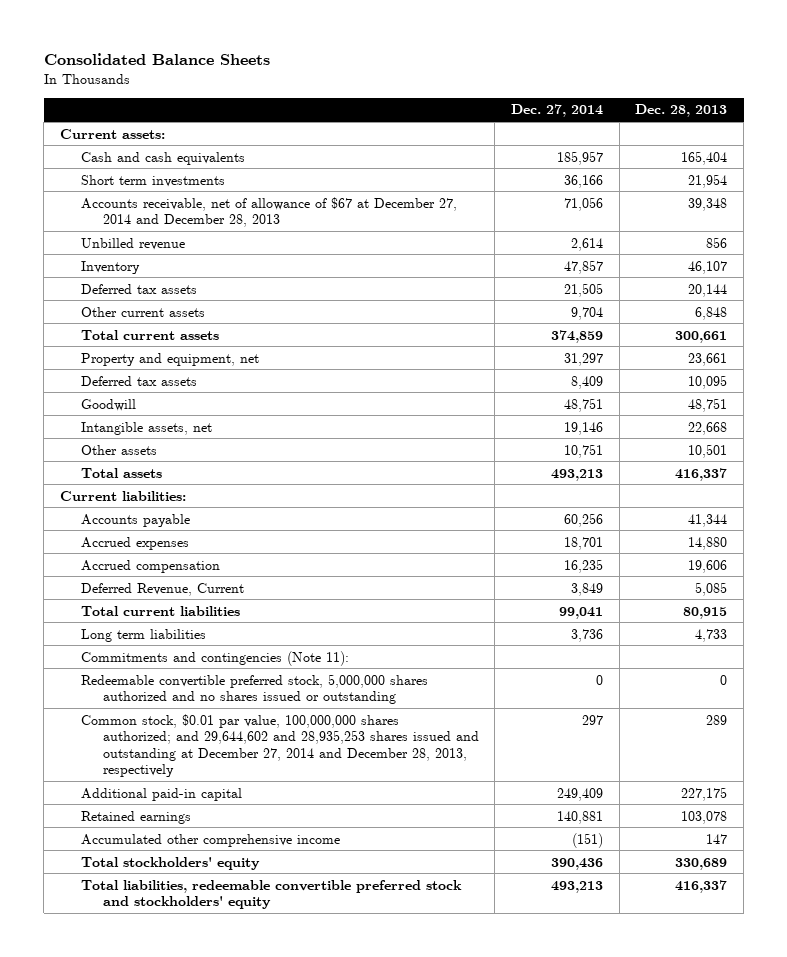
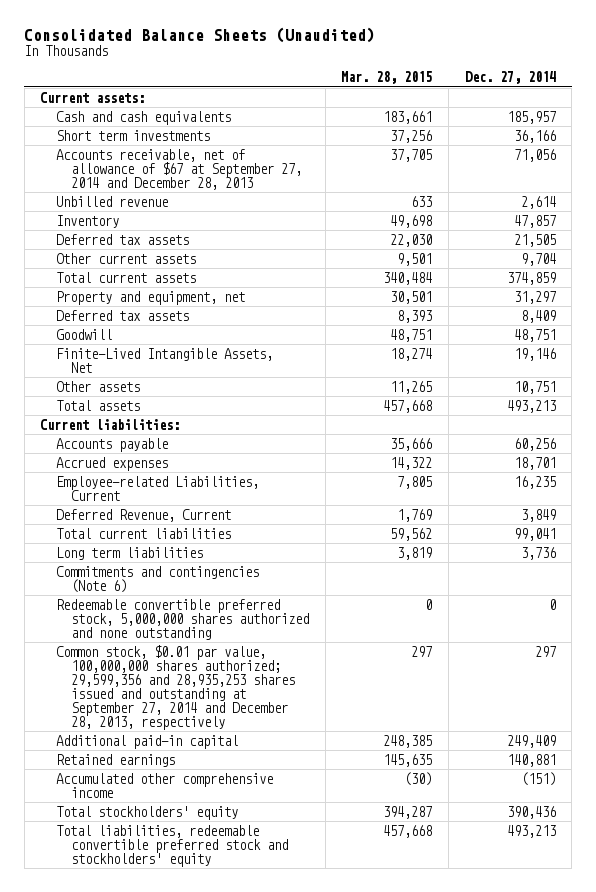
- Consolidated Balance Sheets
+ Consolidated Balance Sheets (Unaudited)
- | Dec. 27, 2014 | Dec. 28, 2013
+ | Mar. 28, 2015 | Dec. 27, 2014
- Accounts receivable, net of allowance of $67 at December 27, 2014 and December 28, 2013 | 71,056 | 39,348
+ Accounts receivable, net of allowance of $67 at September 27, 2014 and December 28, 2013 | 37,705 | 71,056
- Intangible assets, net | 19,146 | 22,668
+ Finite-Lived Intangible Assets, Net | 18,274 | 19,146
- Accrued compensation | 16,235 | 19,606
+ Employee-related Liabilities, Current | 7,805 | 16,235
- Commitments and contingencies (Note 11):
- Redeemable convertible preferred stock, 5,000,000 shares authorized and no shares issued or outstanding | 0 | 0
- Common stock, $0.01 par value, 100,000,000 shares authorized; and 29,644,602 and 28,935,253 shares issued and outstanding at December 27, 2014 and December 28, 2013, respectively | 297 | 289
+ Commitments and contingencies (Note 6)
+ Redeemable convertible preferred stock, 5,000,000 shares authorized and none outstanding | 0 | 0
+ Common stock, $0.01 par value, 100,000,000 shares authorized; 29,599,356 and 28,935,253 shares issued and outstanding at September 27, 2014 and December 28, 2013, respectively | 297 | 297

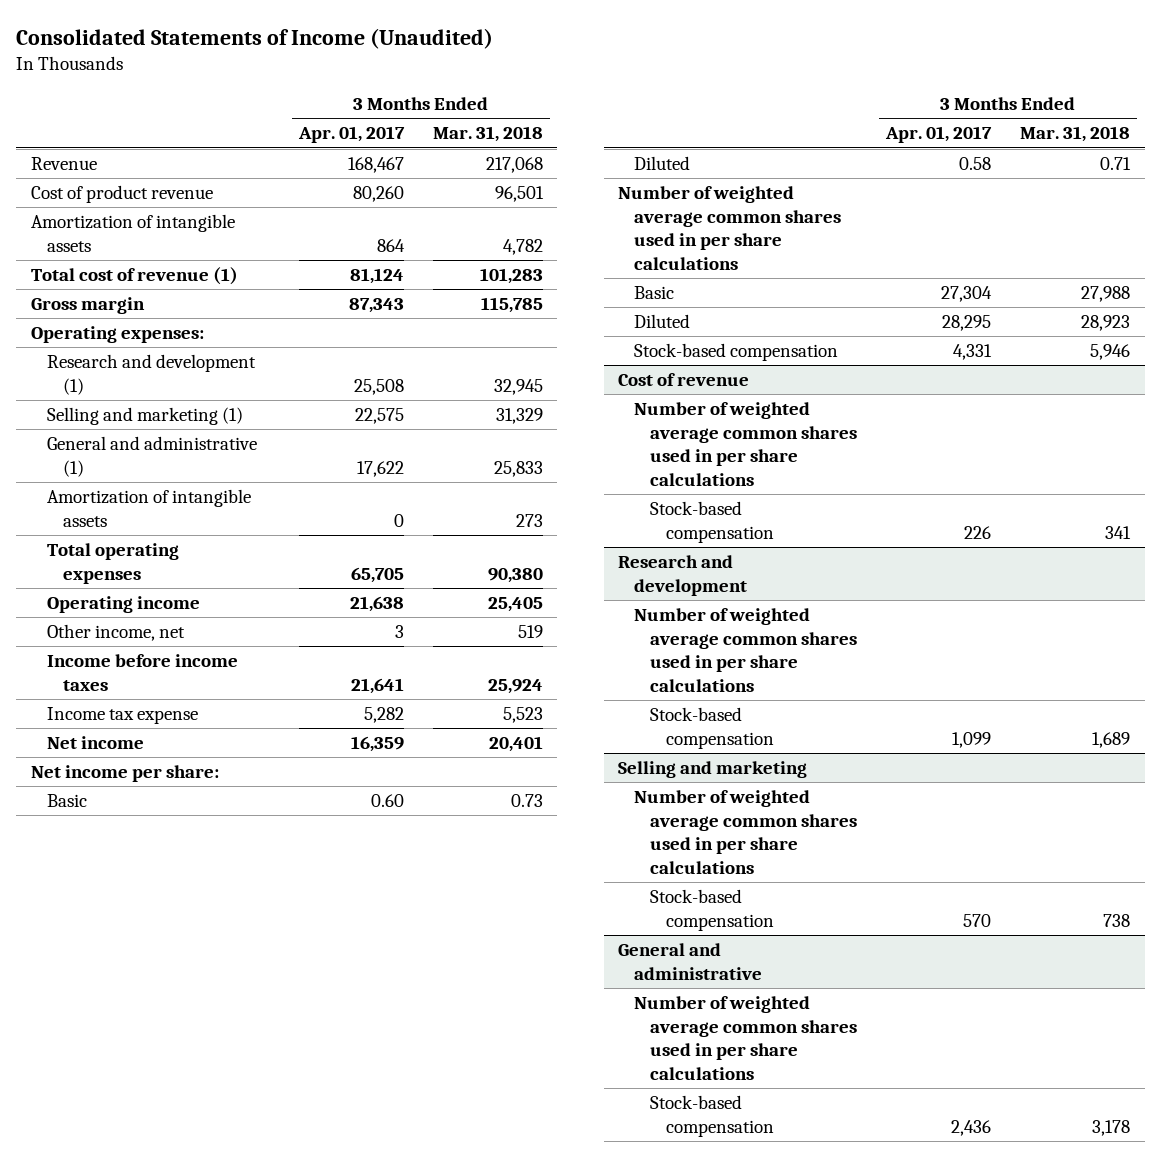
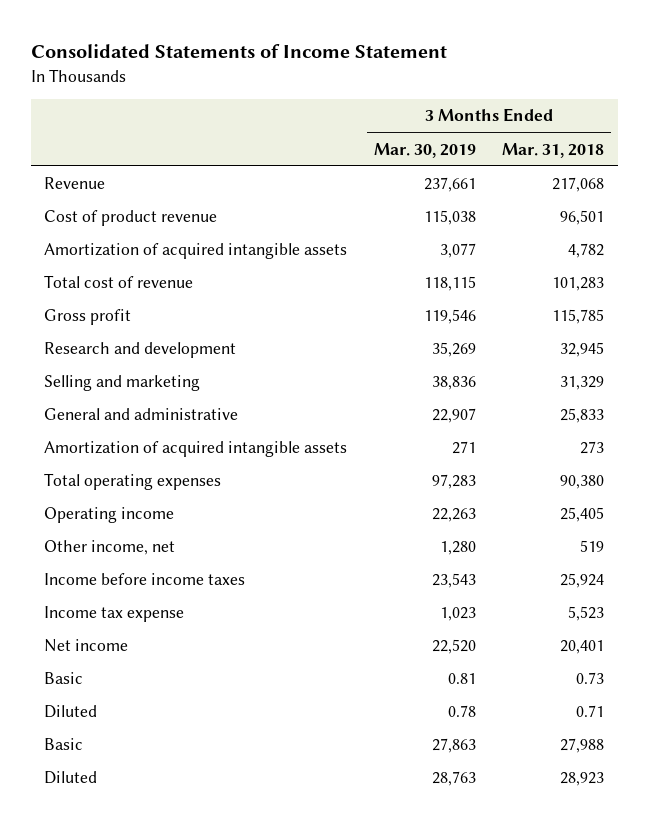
- Consolidated Statements of Income (Unaudited)
+ Consolidated Statements of Income Statement
- | 3 Months Ended Apr. 01, 2017 | 3 Months Ended Mar. 31, 2018
+ | 3 Months Ended Mar. 30, 2019 | 3 Months Ended Mar. 31, 2018
- Amortization of intangible assets | 864 | 4,782
- Total cost of revenue (1) | 81,124 | 101,283
- Gross margin | 87,343 | 115,785
- Operating expenses:
- Research and development (1) | 25,508 | 32,945
- Selling and marketing (1) | 22,575 | 31,329
- General and administrative (1) | 17,622 | 25,833
- Amortization of intangible assets | 0 | 273
+ Amortization of acquired intangible assets | 3,077 | 4,782
+ Total cost of revenue | 118,115 | 101,283
+ Gross profit | 119,546 | 115,785
+ Research and development | 35,269 | 32,945
+ Selling and marketing | 38,836 | 31,329
+ General and administrative | 22,907 | 25,833
+ Amortization of acquired intangible assets | 271 | 273
- Net income per share:
- Number of weighted average common shares used in per share calculations
- Stock-based compensation | 4,331 | 5,946
- Cost of revenue
- Number of weighted average common shares used in per share calculations
- Stock-based compensation | 226 | 341
- Research and development
- Number of weighted average common shares used in per share calculations
- Stock-based compensation | 1,099 | 1,689
- Selling and marketing
- Number of weighted average common shares used in per share calculations
- Stock-based compensation | 570 | 738
- General and administrative
- Number of weighted average common shares used in per share calculations
- Stock-based compensation | 2,436 | 3,178

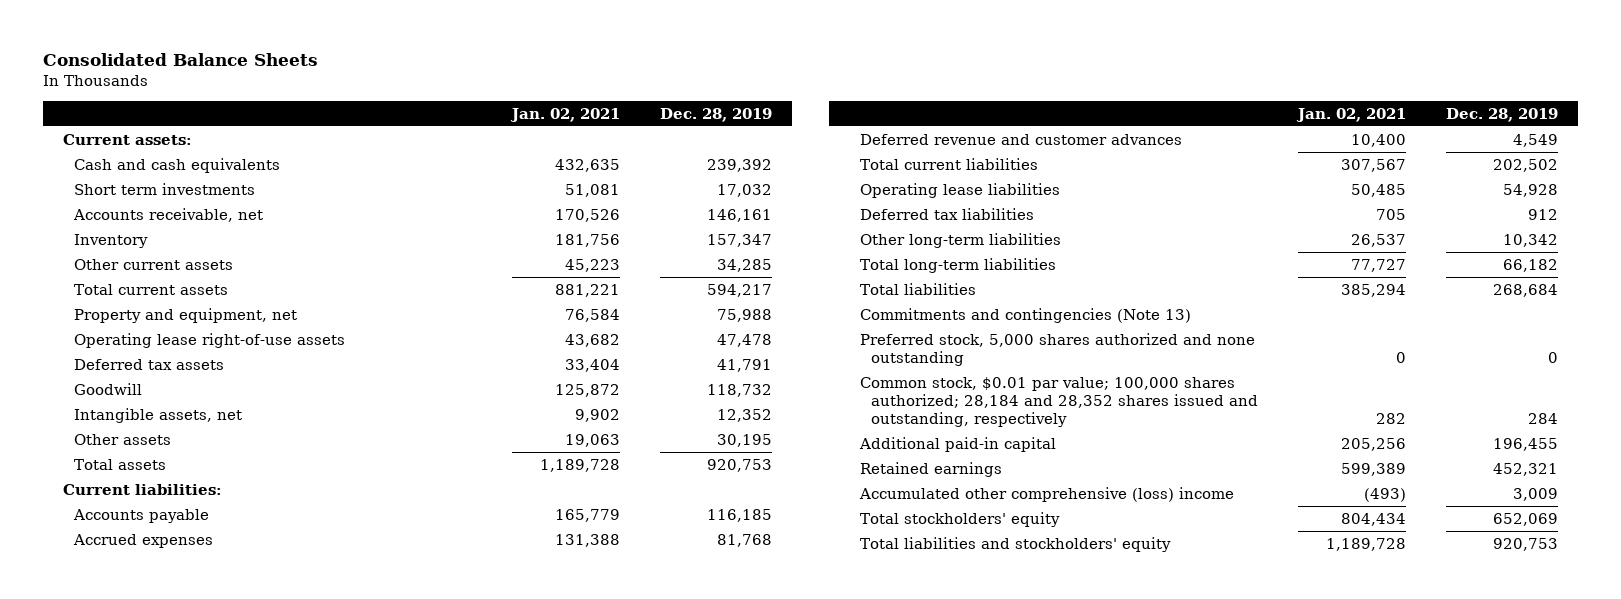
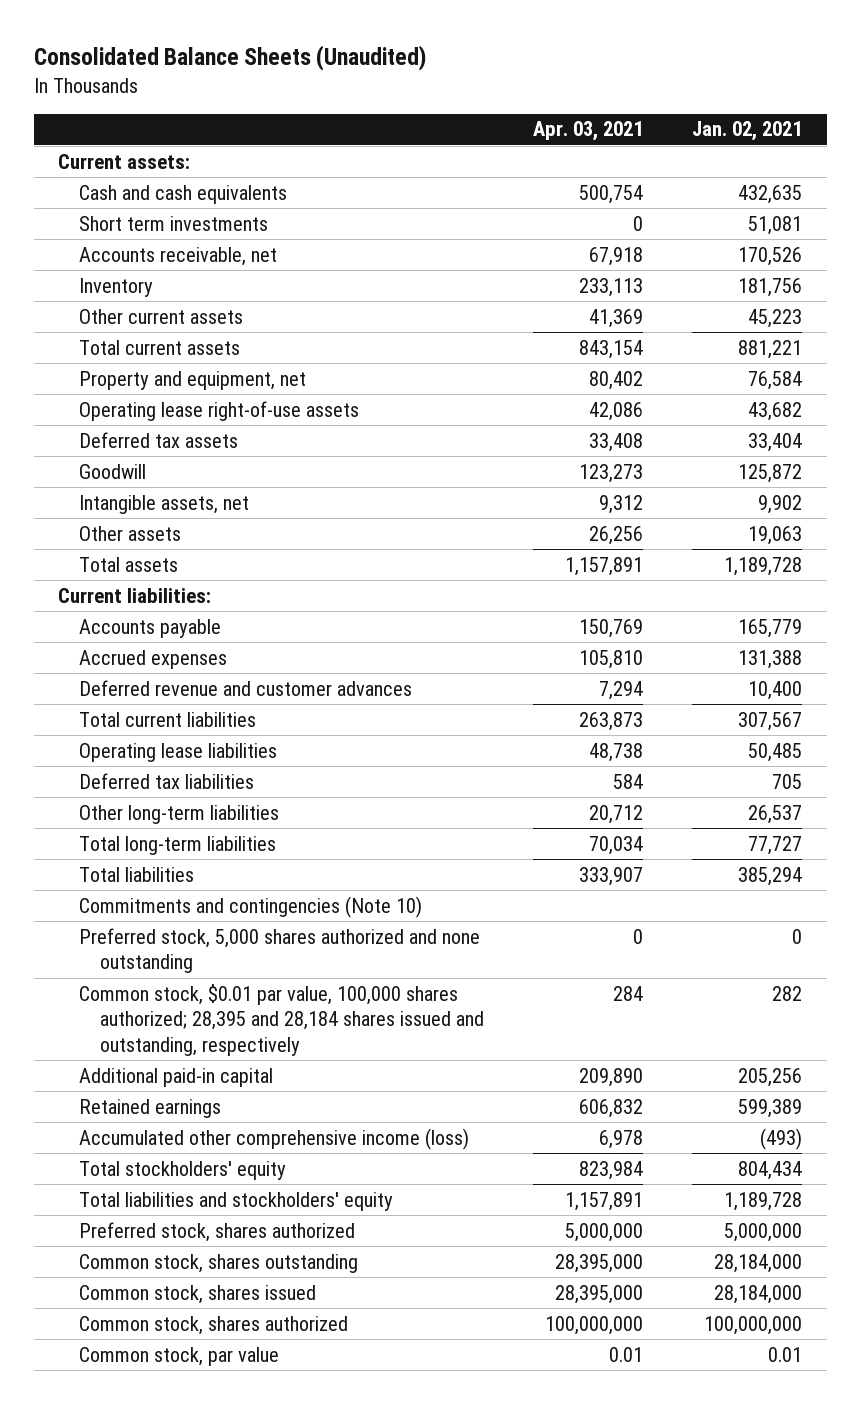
- Consolidated Balance Sheets
+ Consolidated Balance Sheets (Unaudited)
- | Jan. 02, 2021 | Dec. 28, 2019
+ | Apr. 03, 2021 | Jan. 02, 2021
- Commitments and contingencies (Note 13)
+ Commitments and contingencies (Note 10)
- Common stock, $0.01 par value; 100,000 shares authorized; 28,184 and 28,352 shares issued and outstanding, respectively | 282 | 284
+ Common stock, $0.01 par value, 100,000 shares authorized; 28,395 and 28,184 shares issued and outstanding, respectively | 284 | 282
- Accumulated other comprehensive (loss) income | (493) | 3,009
+ Accumulated other comprehensive income (loss) | 6,978 | (493)
+ Preferred stock, shares authorized | 5,000,000 | 5,000,000
+ Common stock, shares outstanding | 28,395,000 | 28,184,000
+ Common stock, shares issued | 28,395,000 | 28,184,000
+ Common stock, shares authorized | 100,000,000 | 100,000,000
+ Common stock, par value | 0.01 | 0.01

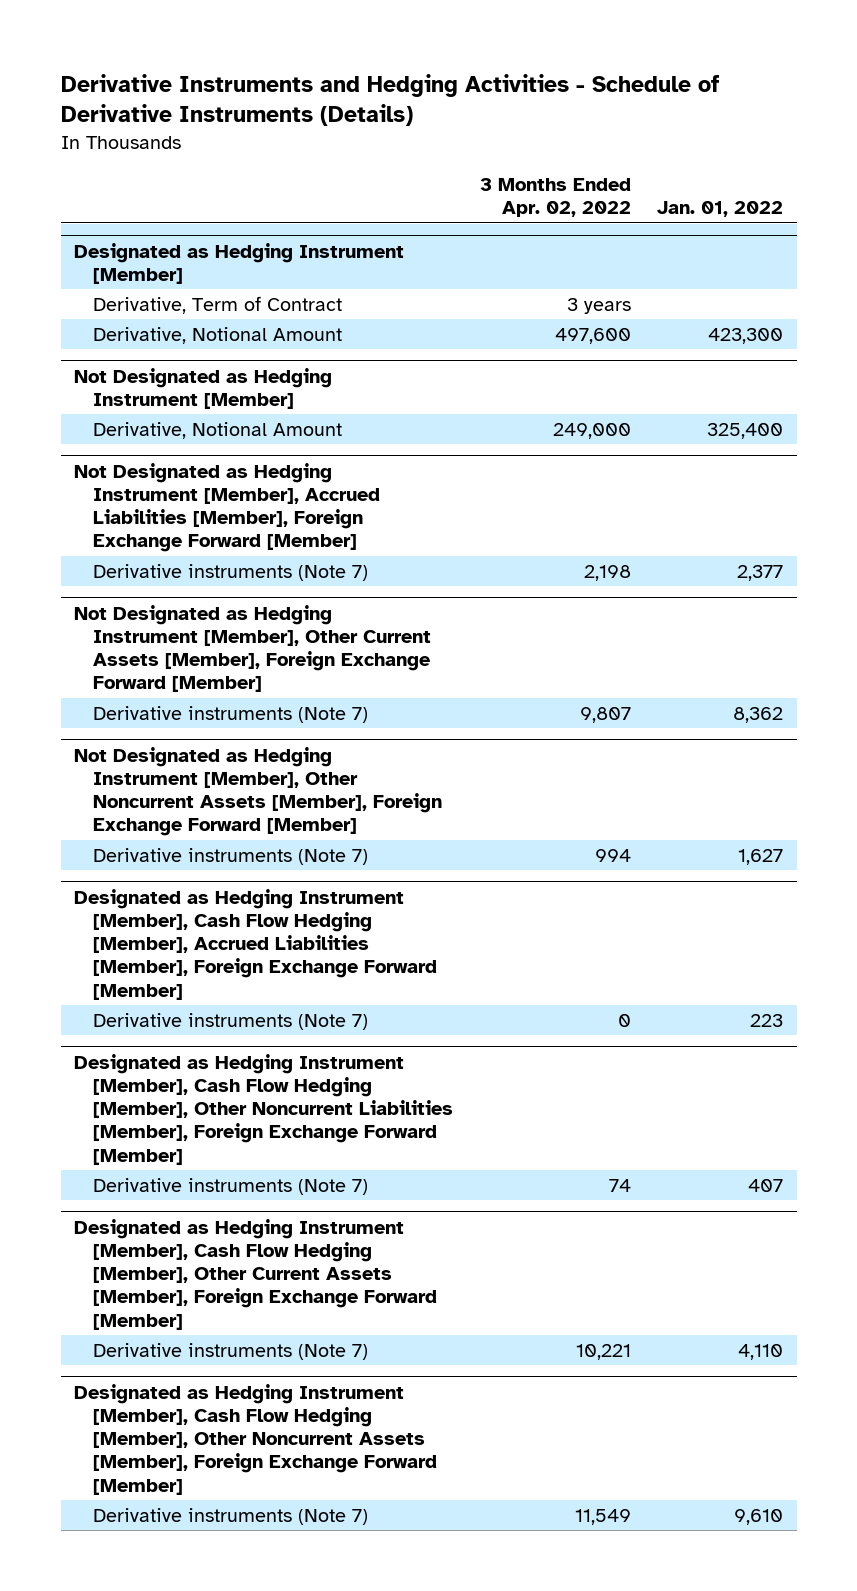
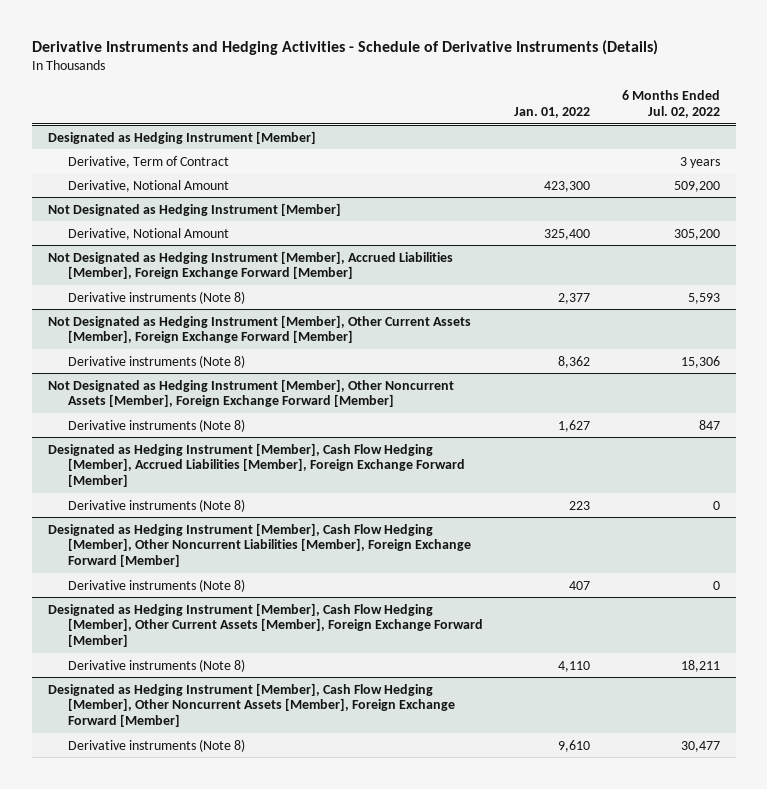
- | 3 Months Ended Apr. 02, 2022 | Jan. 01, 2022
+ | Jan. 01, 2022 | 6 Months Ended Jul. 02, 2022
@ Not Designated as Hedging Instrument [Member], Accrued Liabilities [Member], Foreign Exchange Forward [Member]
- Derivative instruments (Note 7) | 2,198 | 2,377
+ Derivative instruments (Note 8) | 2,377 | 5,593
@ Not Designated as Hedging Instrument [Member], Other Current Assets [Member], Foreign Exchange Forward [Member]
- Derivative instruments (Note 7) | 9,807 | 8,362
+ Derivative instruments (Note 8) | 8,362 | 15,306
@ Not Designated as Hedging Instrument [Member], Other Noncurrent Assets [Member], Foreign Exchange Forward [Member]
- Derivative instruments (Note 7) | 994 | 1,627
+ Derivative instruments (Note 8) | 1,627 | 847
@ Designated as Hedging Instrument [Member], Cash Flow Hedging [Member], Accrued Liabilities [Member], Foreign Exchange Forward [Member]
- Derivative instruments (Note 7) | 0 | 223
+ Derivative instruments (Note 8) | 223 | 0
@ Designated as Hedging Instrument [Member], Cash Flow Hedging [Member], Other Noncurrent Liabilities [Member], Foreign Exchange Forward [Member]
- Derivative instruments (Note 7) | 74 | 407
+ Derivative instruments (Note 8) | 407 | 0
@ Designated as Hedging Instrument [Member], Cash Flow Hedging [Member], Other Current Assets [Member], Foreign Exchange Forward [Member]
- Derivative instruments (Note 7) | 10,221 | 4,110
+ Derivative instruments (Note 8) | 4,110 | 18,211
@ Designated as Hedging Instrument [Member], Cash Flow Hedging [Member], Other Noncurrent Assets [Member], Foreign Exchange Forward [Member]
- Derivative instruments (Note 7) | 11,549 | 9,610
+ Derivative instruments (Note 8) | 9,610 | 30,477

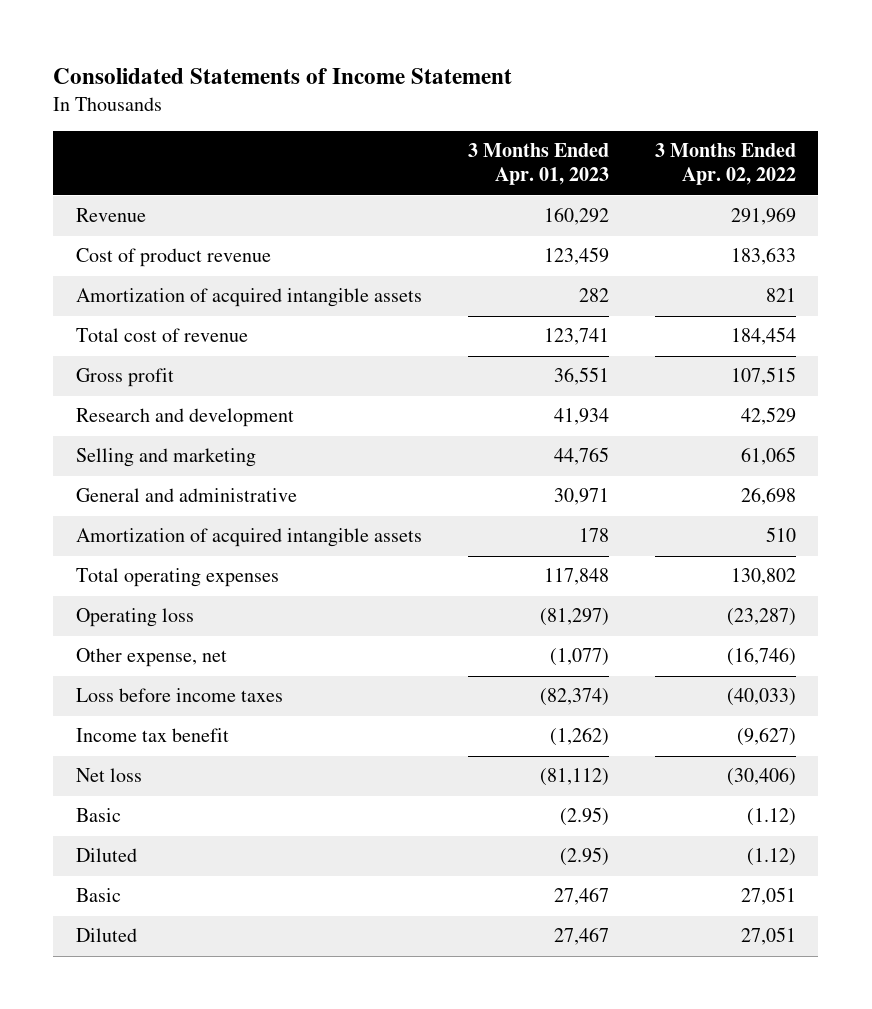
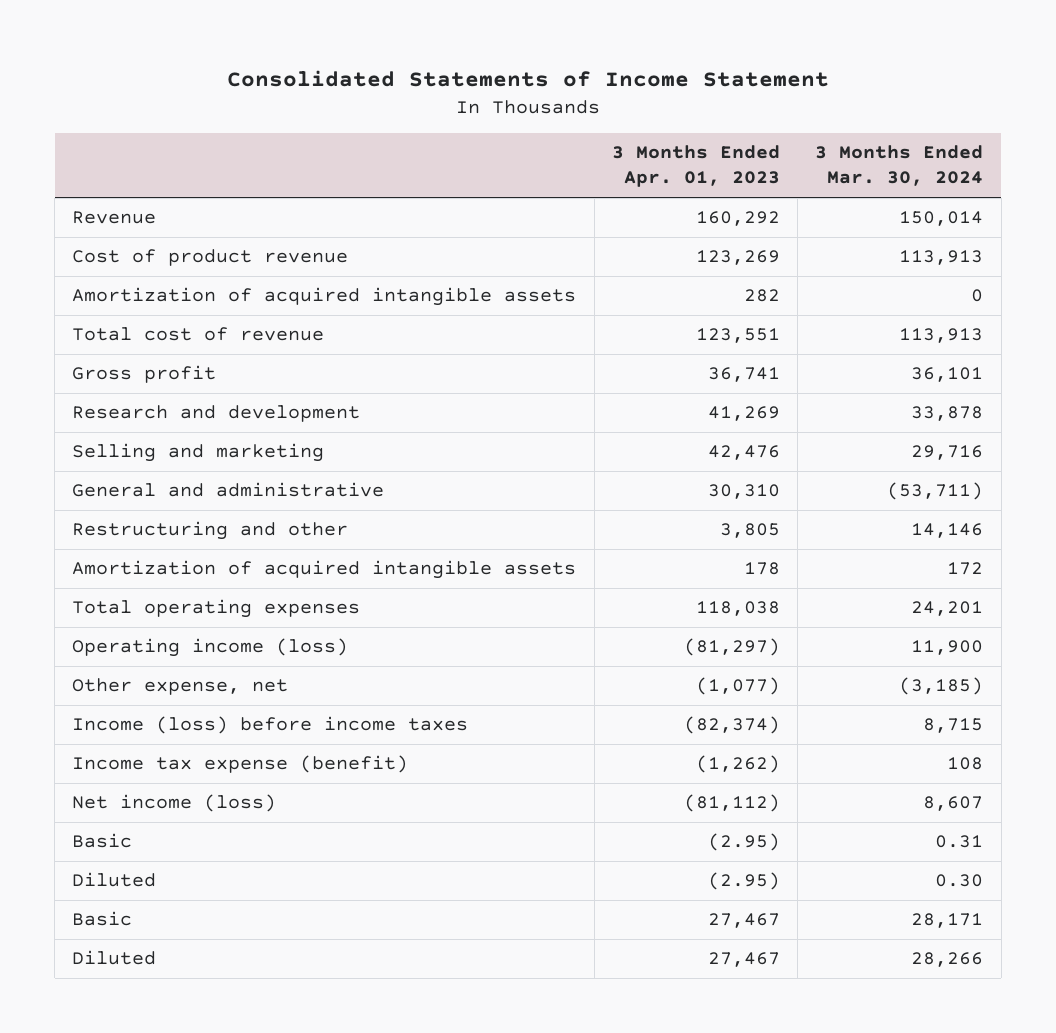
- | 3 Months Ended Apr. 01, 2023 | 3 Months Ended Apr. 02, 2022
+ | 3 Months Ended Apr. 01, 2023 | 3 Months Ended Mar. 30, 2024
- Cost of product revenue | 123,459 | 183,633
+ Cost of product revenue | 123,269 | 113,913
- Total cost of revenue | 123,741 | 184,454
- Gross profit | 36,551 | 107,515
- Research and development | 41,934 | 42,529
- Selling and marketing | 44,765 | 61,065
- General and administrative | 30,971 | 26,698
+ Total cost of revenue | 123,551 | 113,913
+ Gross profit | 36,741 | 36,101
+ Research and development | 41,269 | 33,878
+ Selling and marketing | 42,476 | 29,716
+ General and administrative | 30,310 | (53,711)
+ Restructuring and other | 3,805 | 14,146
- Total operating expenses | 117,848 | 130,802
- Operating loss | (81,297) | (23,287)
+ Total operating expenses | 118,038 | 24,201
+ Operating income (loss) | (81,297) | 11,900
- Loss before income taxes | (82,374) | (40,033)
- Income tax benefit | (1,262) | (9,627)
- Net loss | (81,112) | (30,406)
+ Income (loss) before income taxes | (82,374) | 8,715
+ Income tax expense (benefit) | (1,262) | 108
+ Net income (loss) | (81,112) | 8,607

